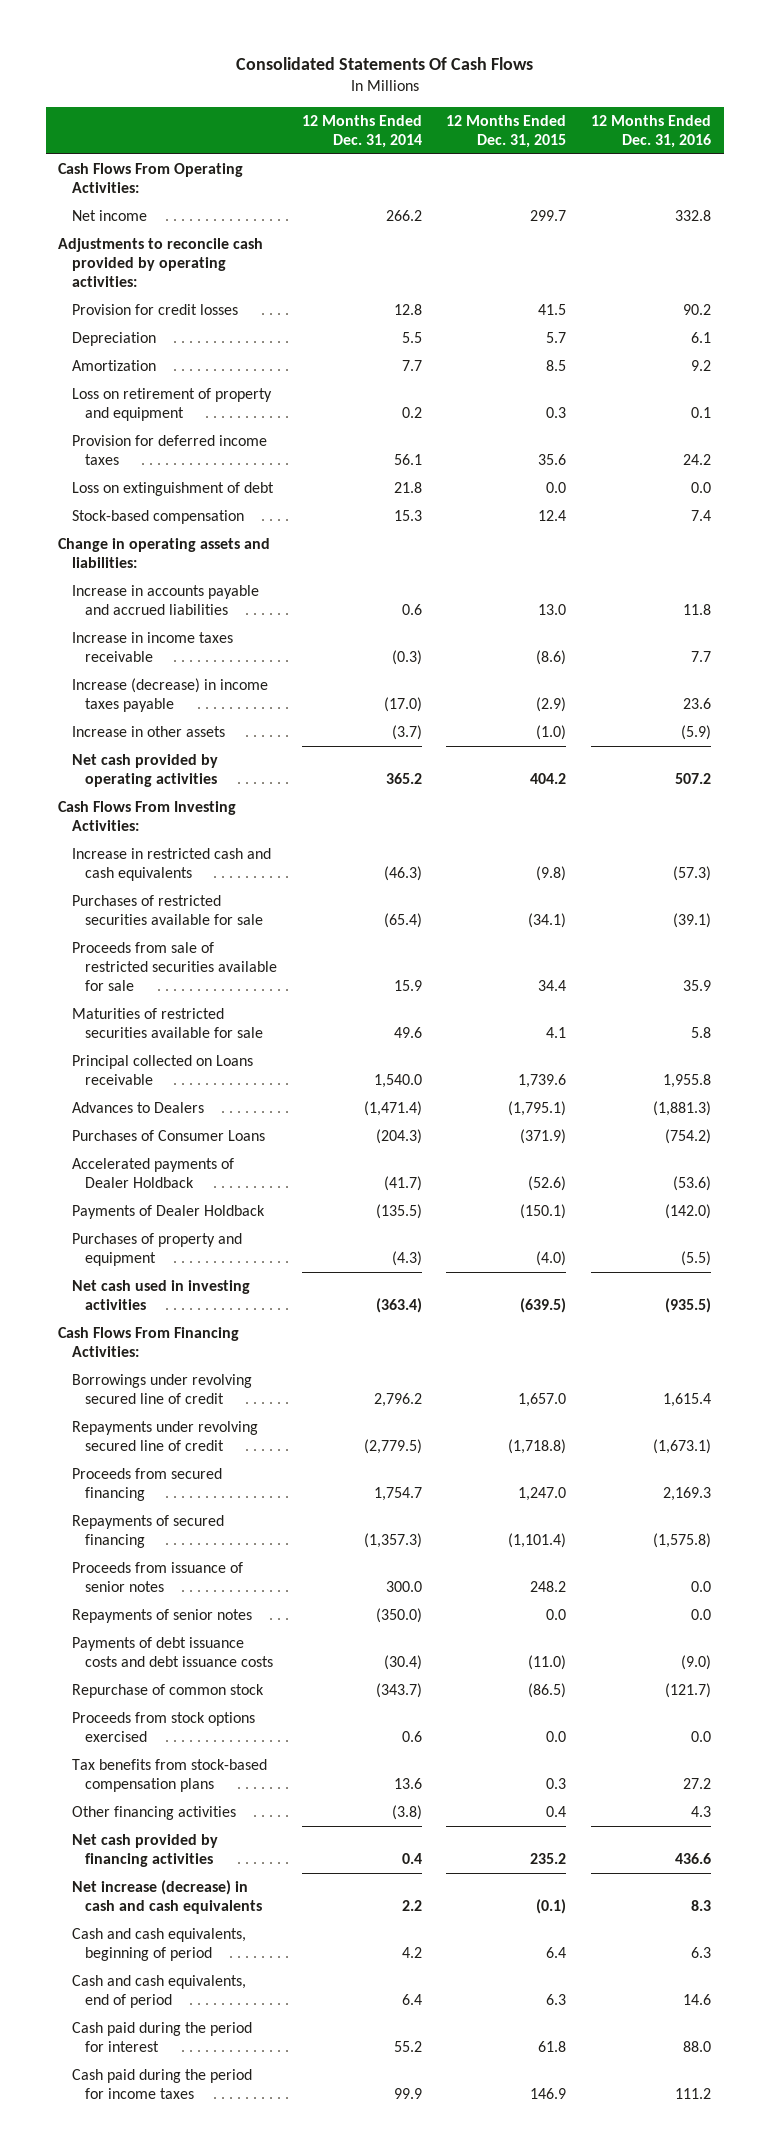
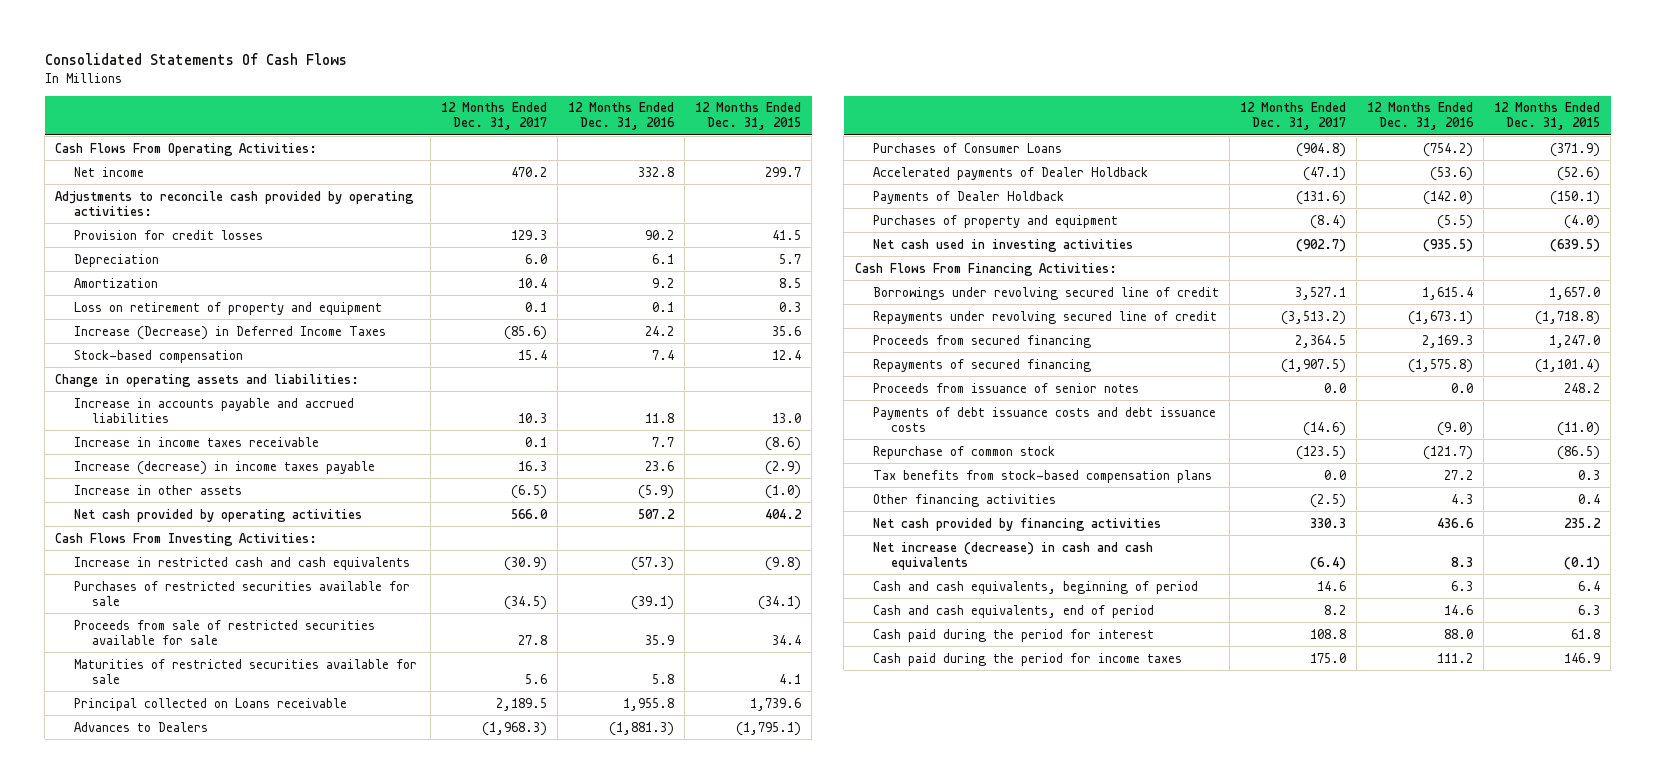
- | 12 Months Ended Dec. 31, 2014 | 12 Months Ended Dec. 31, 2015 | 12 Months Ended Dec. 31, 2016
+ | 12 Months Ended Dec. 31, 2017 | 12 Months Ended Dec. 31, 2016 | 12 Months Ended Dec. 31, 2015
- Provision for deferred income taxes | 56.1 | 35.6 | 24.2
- Loss on extinguishment of debt | 21.8 | 0.0 | 0.0
+ Increase (Decrease) in Deferred Income Taxes | (85.6) | 24.2 | 35.6
- Repayments of senior notes | (350.0) | 0.0 | 0.0
- Proceeds from stock options exercised | 0.6 | 0.0 | 0.0

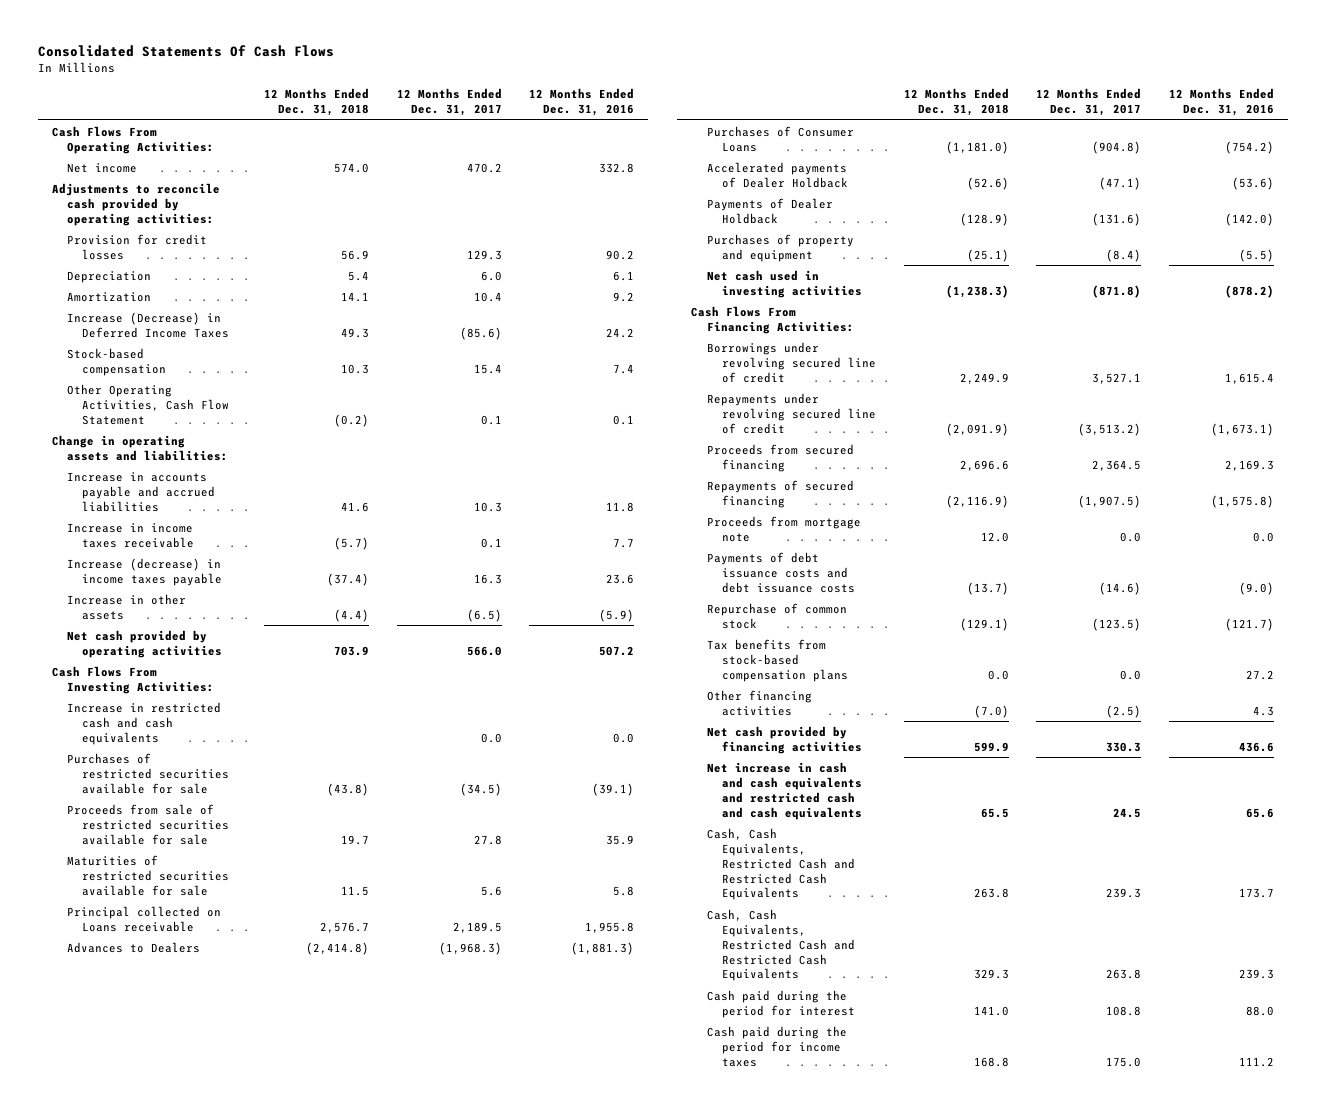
- | 12 Months Ended Dec. 31, 2017 | 12 Months Ended Dec. 31, 2016 | 12 Months Ended Dec. 31, 2015
+ | 12 Months Ended Dec. 31, 2018 | 12 Months Ended Dec. 31, 2017 | 12 Months Ended Dec. 31, 2016
- Loss on retirement of property and equipment | 0.1 | 0.1 | 0.3
+ Other Operating Activities, Cash Flow Statement | (0.2) | 0.1 | 0.1
- Increase in restricted cash and cash equivalents | (30.9) | (57.3) | (9.8)
+ Increase in restricted cash and cash equivalents | | 0.0 | 0.0
- Net cash used in investing activities | (902.7) | (935.5) | (639.5)
+ Net cash used in investing activities | (1,238.3) | (871.8) | (878.2)
- Proceeds from issuance of senior notes | 0.0 | 0.0 | 248.2
+ Proceeds from mortgage note | 12.0 | 0.0 | 0.0
- Net increase (decrease) in cash and cash equivalents | (6.4) | 8.3 | (0.1)
- Cash and cash equivalents, beginning of period | 14.6 | 6.3 | 6.4
- Cash and cash equivalents, end of period | 8.2 | 14.6 | 6.3
+ Net increase in cash and cash equivalents and restricted cash and cash equivalents | 65.5 | 24.5 | 65.6
+ Cash, Cash Equivalents, Restricted Cash and Restricted Cash Equivalents | 263.8 | 239.3 | 173.7
+ Cash, Cash Equivalents, Restricted Cash and Restricted Cash Equivalents | 329.3 | 263.8 | 239.3

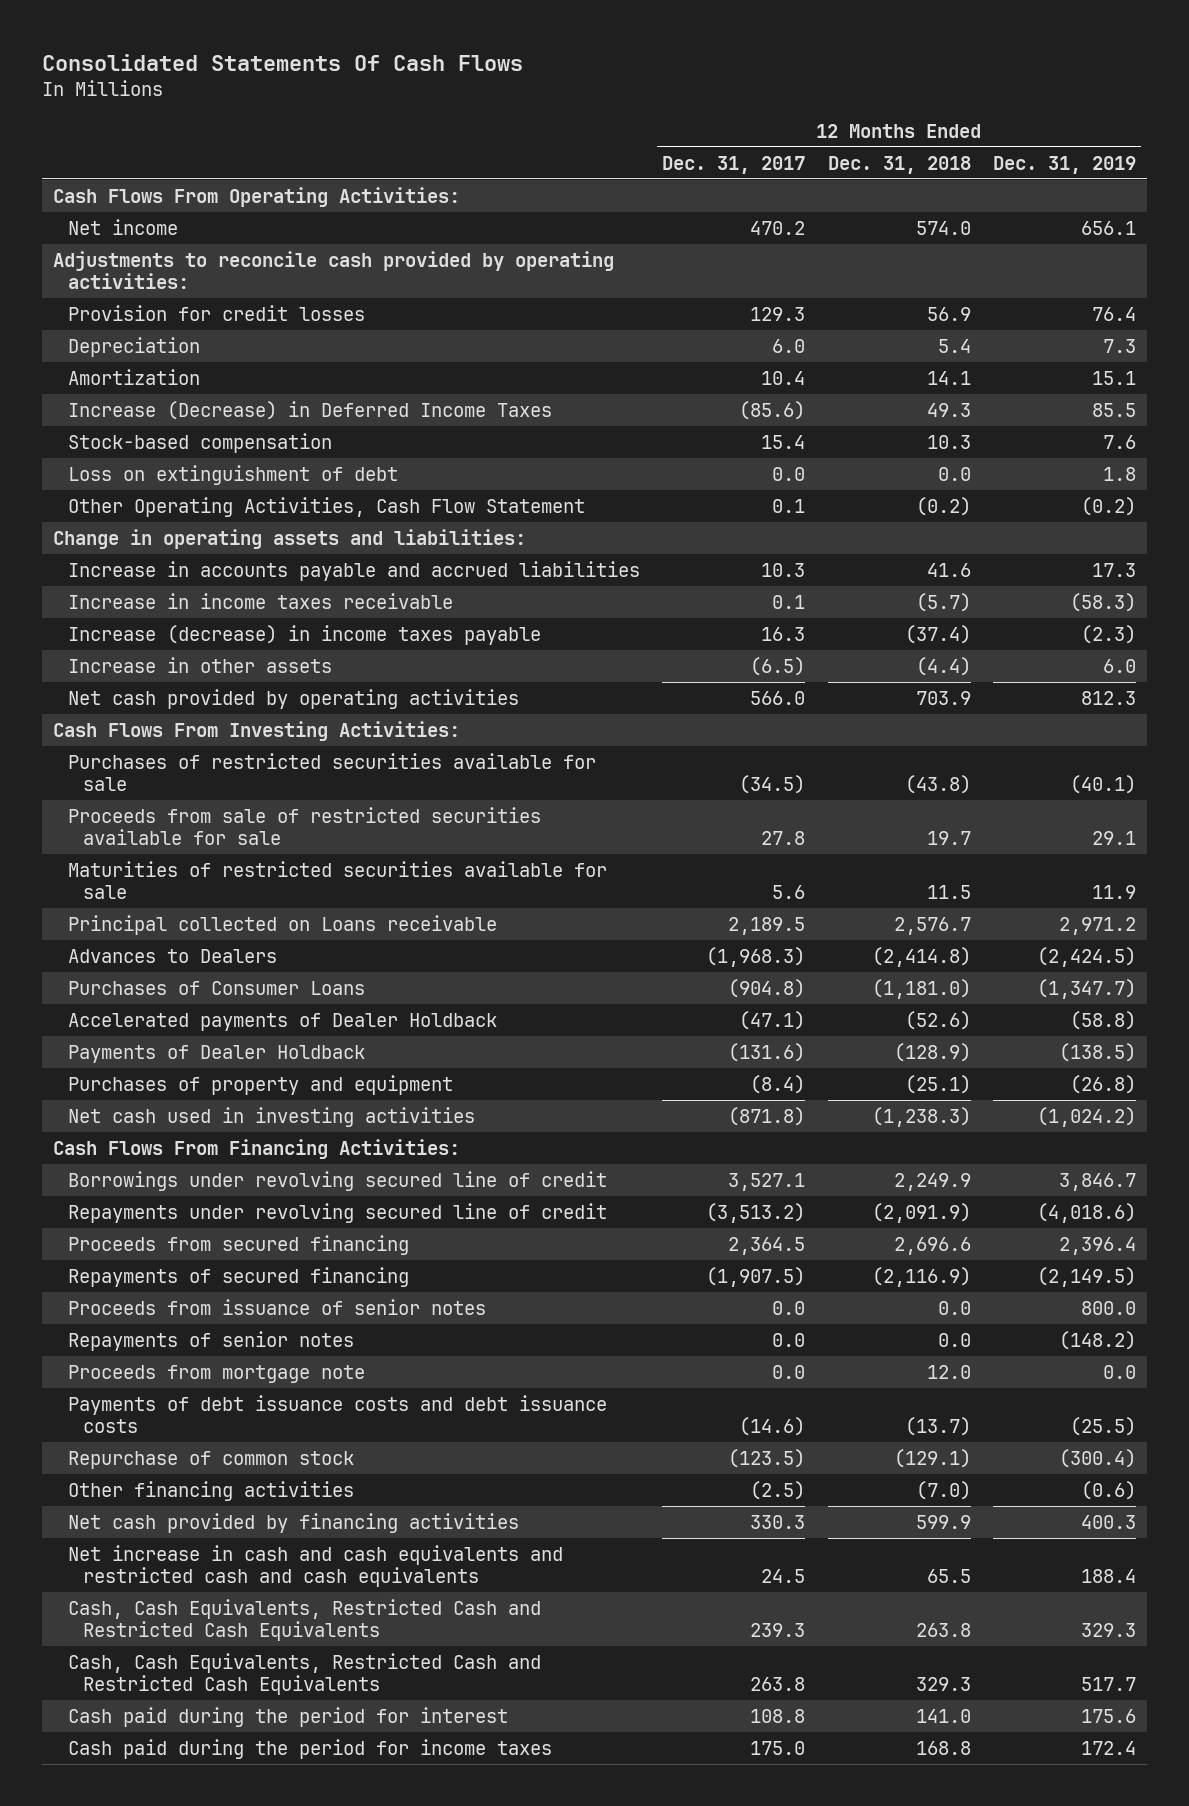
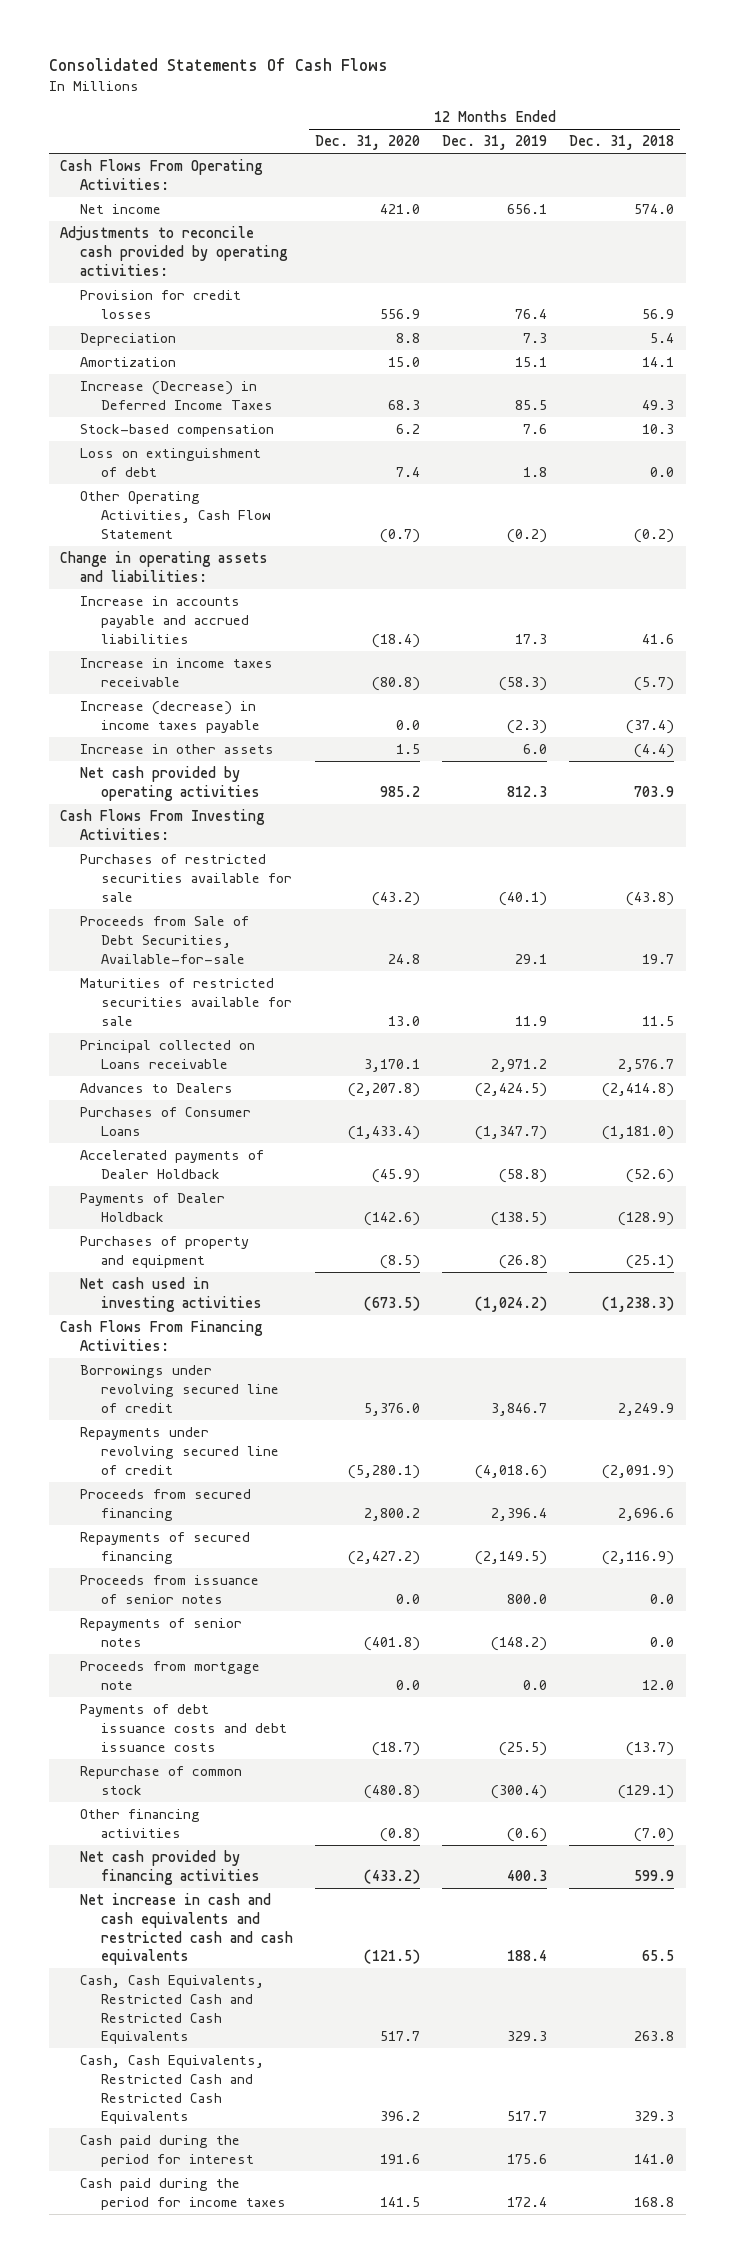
- | 12 Months Ended Dec. 31, 2017 | 12 Months Ended Dec. 31, 2018 | 12 Months Ended Dec. 31, 2019
+ | 12 Months Ended Dec. 31, 2020 | 12 Months Ended Dec. 31, 2019 | 12 Months Ended Dec. 31, 2018
- Proceeds from sale of restricted securities available for sale | 27.8 | 19.7 | 29.1
+ Proceeds from Sale of Debt Securities, Available-for-sale | 24.8 | 29.1 | 19.7

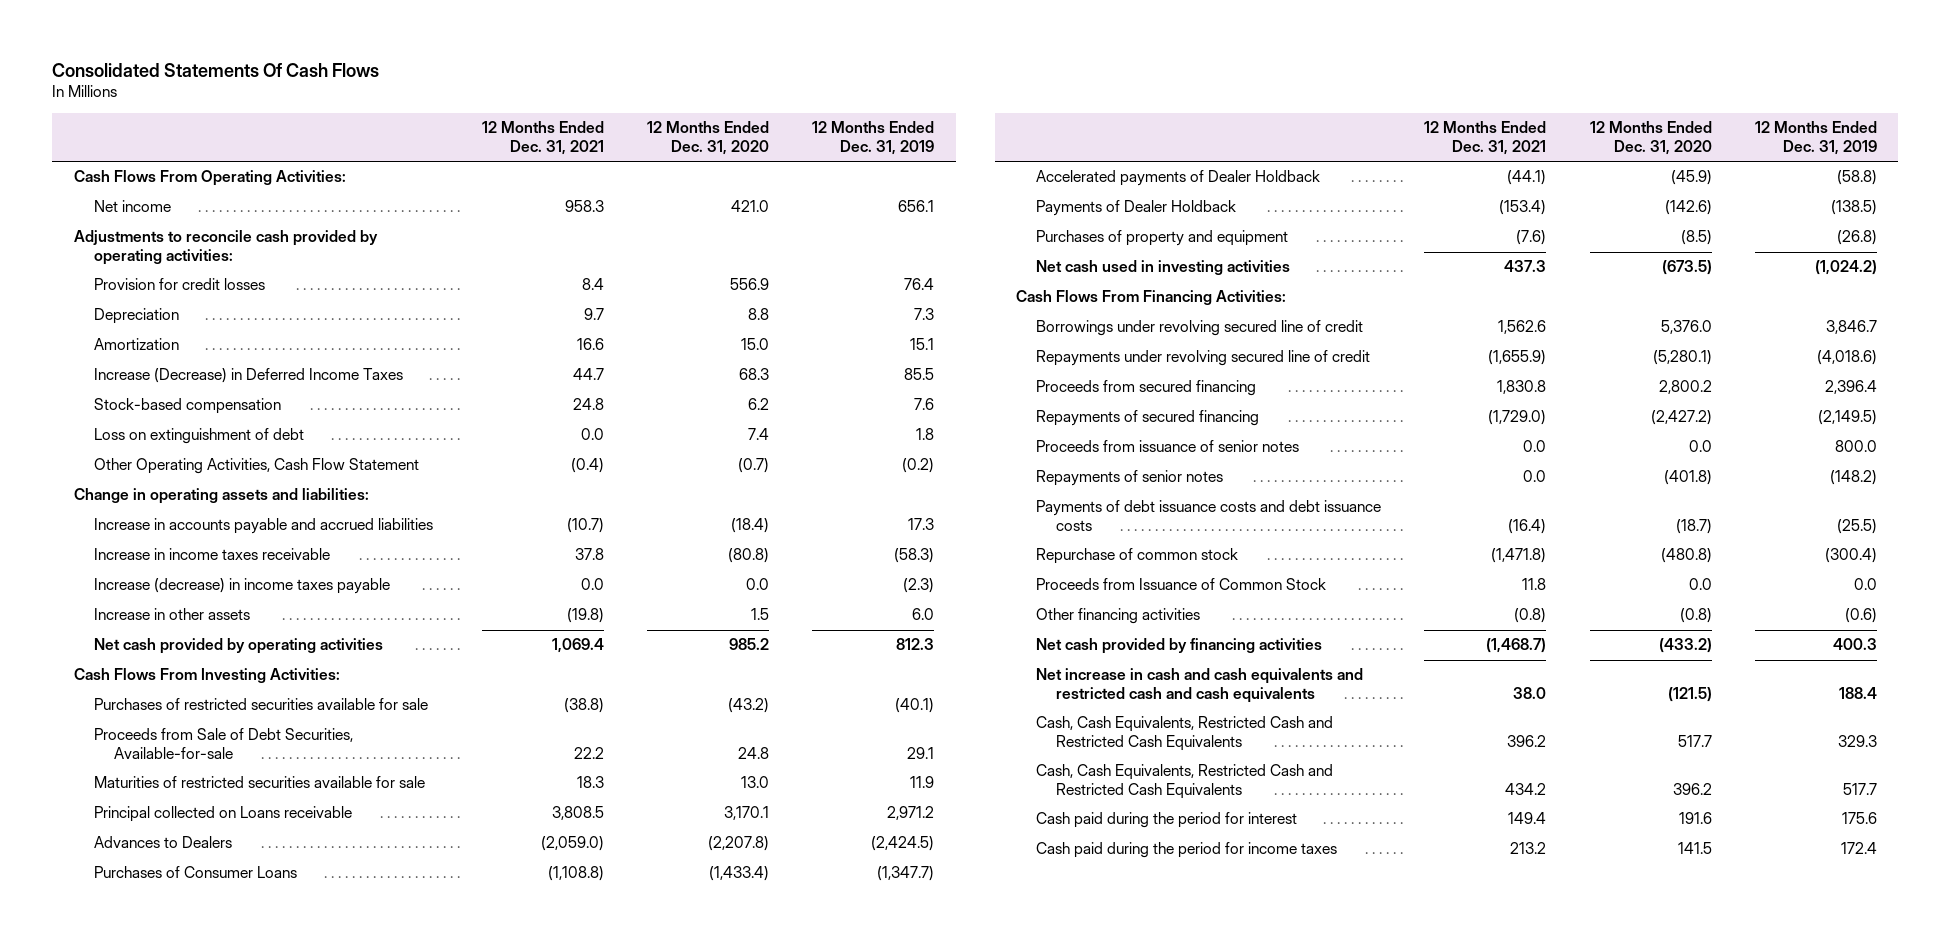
- | 12 Months Ended Dec. 31, 2020 | 12 Months Ended Dec. 31, 2019 | 12 Months Ended Dec. 31, 2018
+ | 12 Months Ended Dec. 31, 2021 | 12 Months Ended Dec. 31, 2020 | 12 Months Ended Dec. 31, 2019
- Proceeds from mortgage note | 0.0 | 0.0 | 12.0
+ Proceeds from Issuance of Common Stock | 11.8 | 0.0 | 0.0

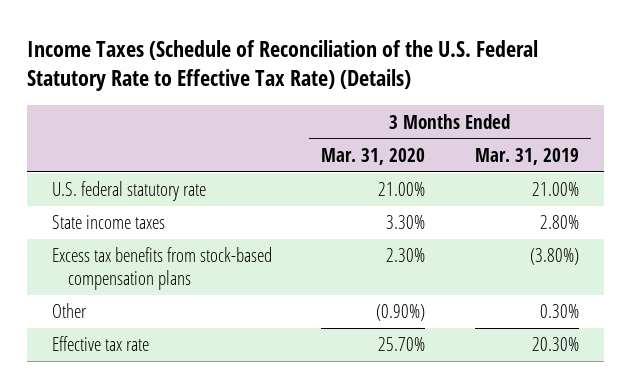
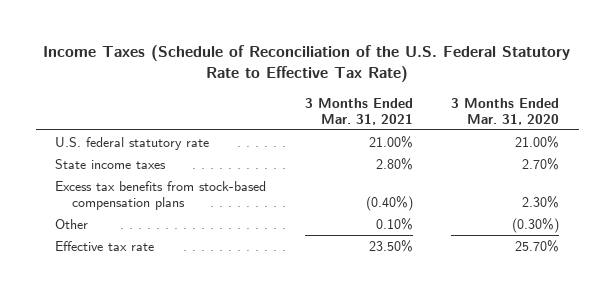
- Income Taxes (Schedule of Reconciliation of the U.S. Federal Statutory Rate to Effective Tax Rate) (Details)
+ Income Taxes (Schedule of Reconciliation of the U.S. Federal Statutory Rate to Effective Tax Rate)
- | 3 Months Ended Mar. 31, 2020 | 3 Months Ended Mar. 31, 2019
+ | 3 Months Ended Mar. 31, 2021 | 3 Months Ended Mar. 31, 2020
- State income taxes | 3.30% | 2.80%
+ State income taxes | 2.80% | 2.70%
- Other | (0.90%) | 0.30%
+ Other | 0.10% | (0.30%)

